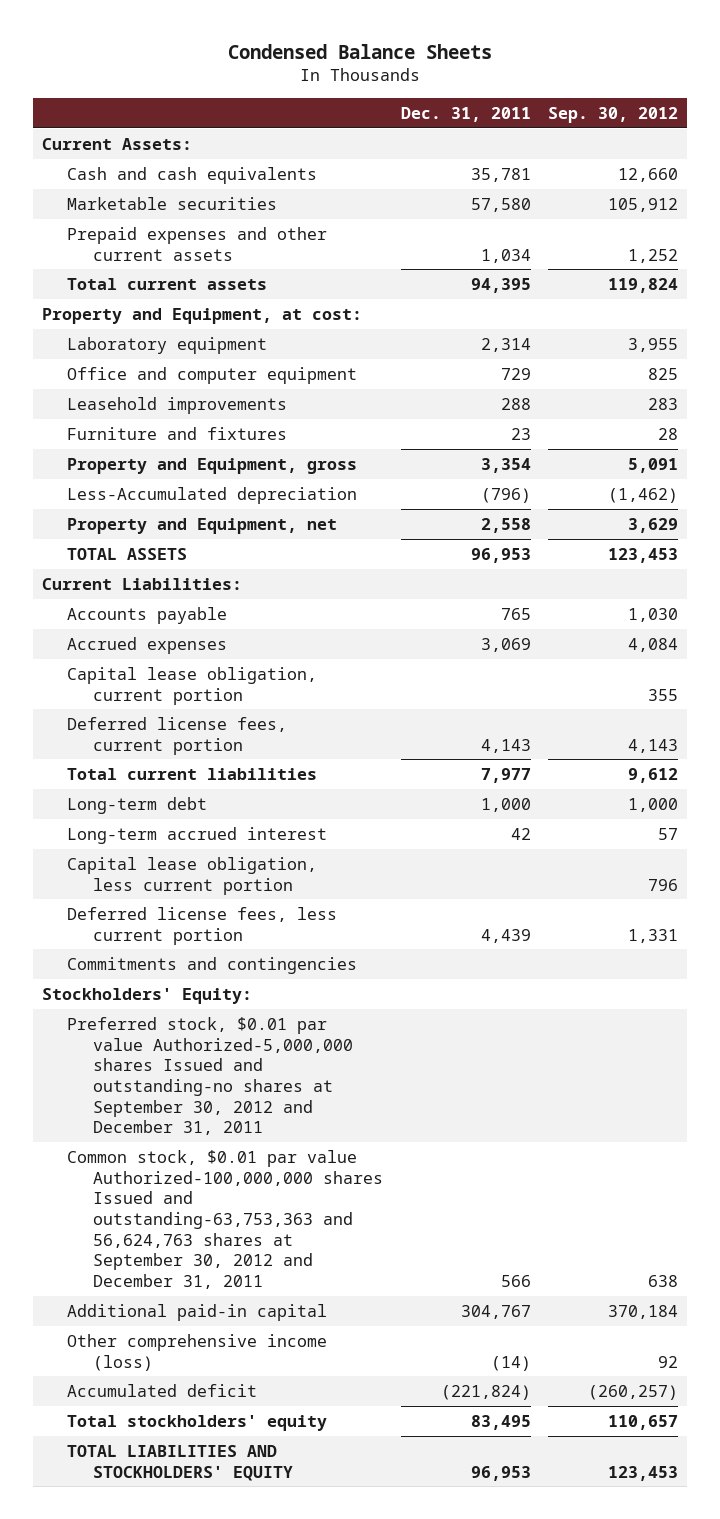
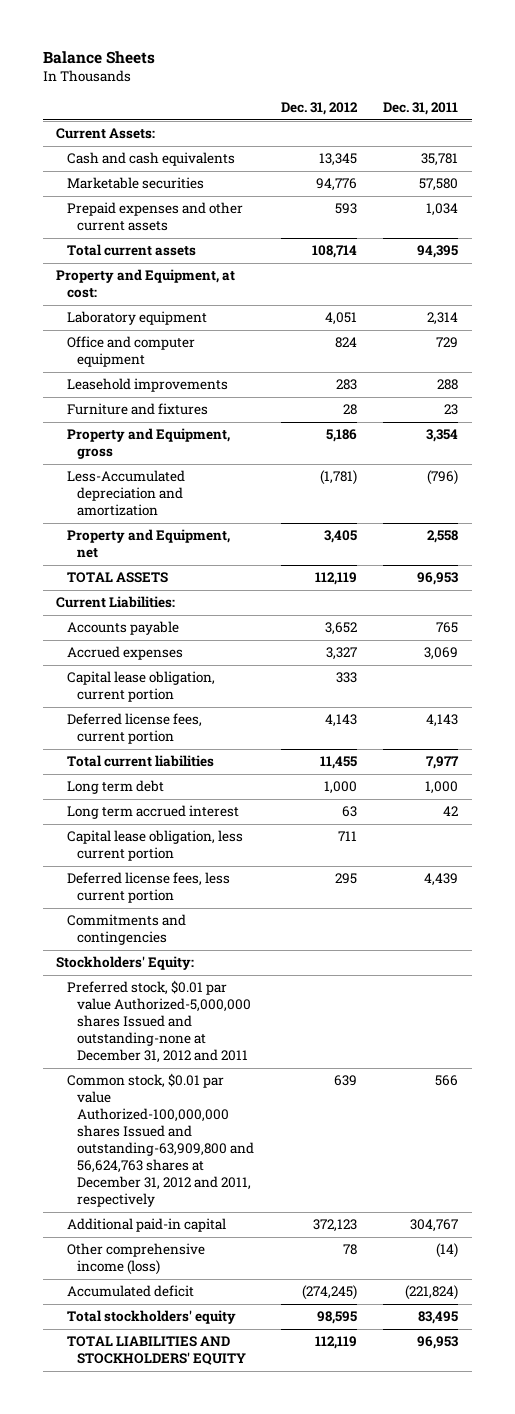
- Condensed Balance Sheets
+ Balance Sheets
- | Dec. 31, 2011 | Sep. 30, 2012
+ | Dec. 31, 2012 | Dec. 31, 2011
- Less-Accumulated depreciation | (796) | (1,462)
+ Less-Accumulated depreciation and amortization | (1,781) | (796)
- Long-term debt | 1,000 | 1,000
- Long-term accrued interest | 42 | 57
+ Long term debt | 1,000 | 1,000
+ Long term accrued interest | 63 | 42
- Preferred stock, $0.01 par value Authorized-5,000,000 shares Issued and outstanding-no shares at September 30, 2012 and December 31, 2011
- Common stock, $0.01 par value Authorized-100,000,000 shares Issued and outstanding-63,753,363 and 56,624,763 shares at September 30, 2012 and December 31, 2011 | 566 | 638
+ Preferred stock, $0.01 par value Authorized-5,000,000 shares Issued and outstanding-none at December 31, 2012 and 2011
+ Common stock, $0.01 par value Authorized-100,000,000 shares Issued and outstanding-63,909,800 and 56,624,763 shares at December 31, 2012 and 2011, respectively | 639 | 566

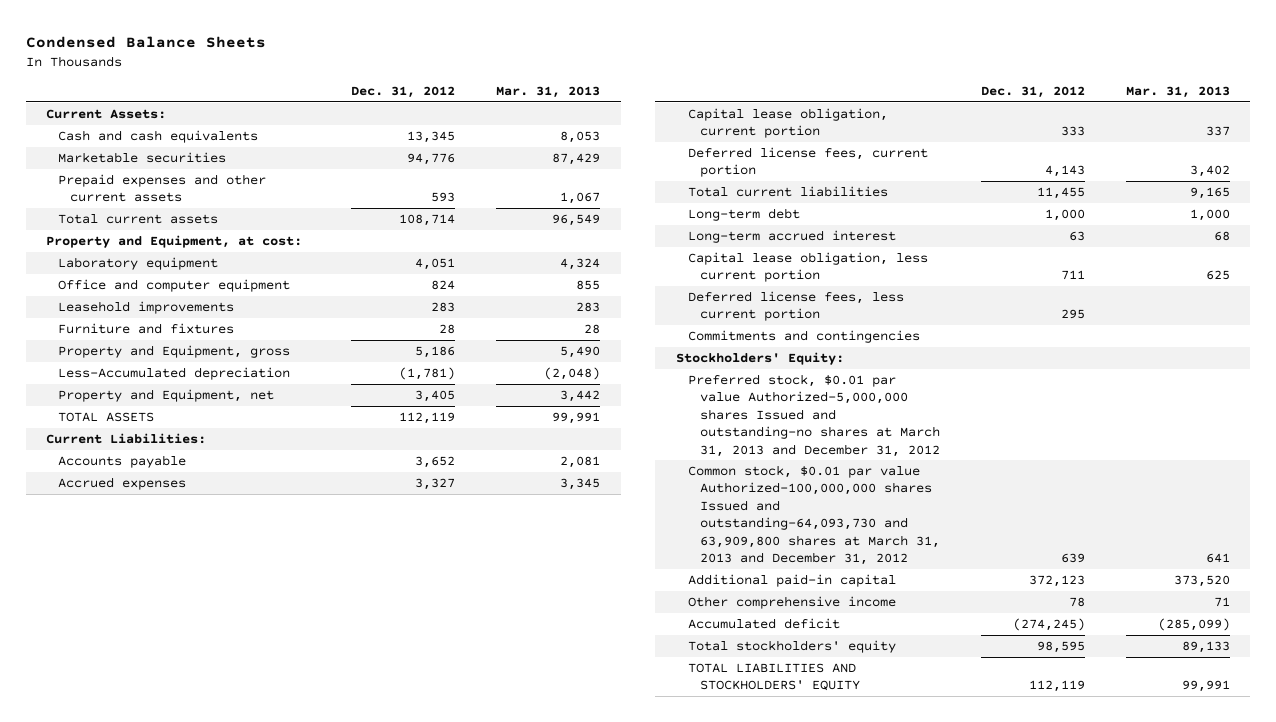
- Balance Sheets
+ Condensed Balance Sheets
- | Dec. 31, 2012 | Dec. 31, 2011
+ | Dec. 31, 2012 | Mar. 31, 2013
- Less-Accumulated depreciation and amortization | (1,781) | (796)
+ Less-Accumulated depreciation | (1,781) | (2,048)
- Long term debt | 1,000 | 1,000
- Long term accrued interest | 63 | 42
+ Long-term debt | 1,000 | 1,000
+ Long-term accrued interest | 63 | 68
- Preferred stock, $0.01 par value Authorized-5,000,000 shares Issued and outstanding-none at December 31, 2012 and 2011
- Common stock, $0.01 par value Authorized-100,000,000 shares Issued and outstanding-63,909,800 and 56,624,763 shares at December 31, 2012 and 2011, respectively | 639 | 566
+ Preferred stock, $0.01 par value Authorized-5,000,000 shares Issued and outstanding-no shares at March 31, 2013 and December 31, 2012
+ Common stock, $0.01 par value Authorized-100,000,000 shares Issued and outstanding-64,093,730 and 63,909,800 shares at March 31, 2013 and December 31, 2012 | 639 | 641
- Other comprehensive income (loss) | 78 | (14)
+ Other comprehensive income | 78 | 71

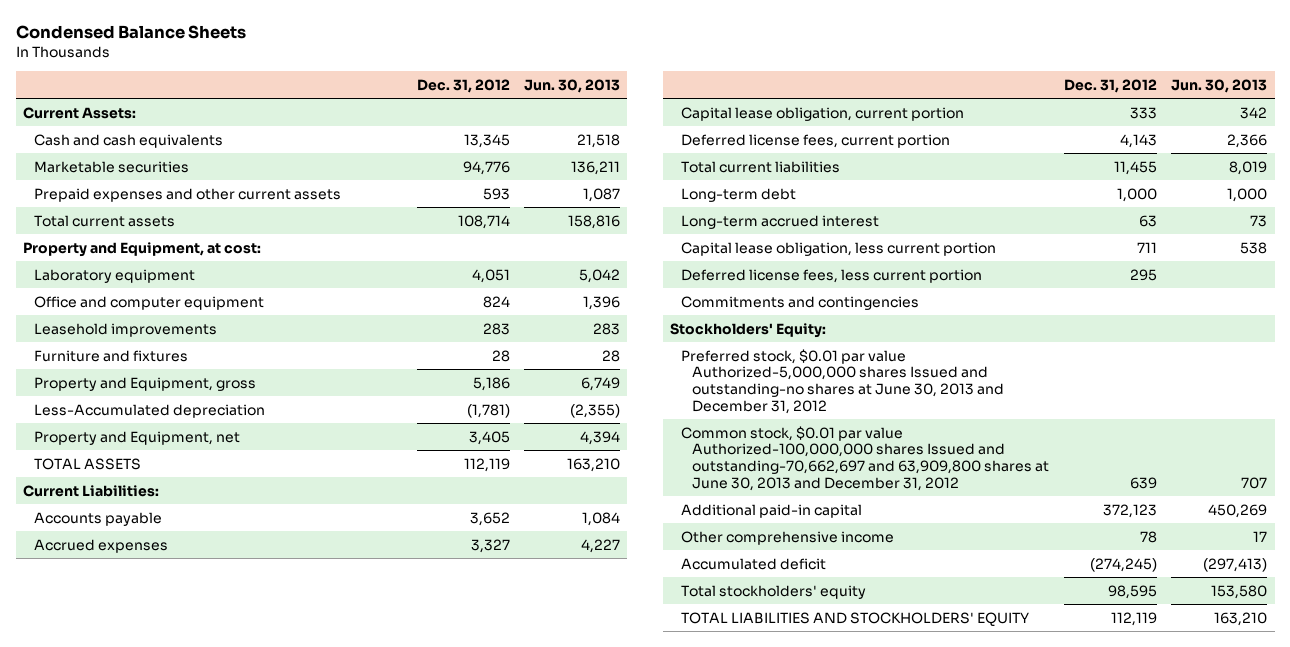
- | Dec. 31, 2012 | Mar. 31, 2013
+ | Dec. 31, 2012 | Jun. 30, 2013
- Preferred stock, $0.01 par value Authorized-5,000,000 shares Issued and outstanding-no shares at March 31, 2013 and December 31, 2012
- Common stock, $0.01 par value Authorized-100,000,000 shares Issued and outstanding-64,093,730 and 63,909,800 shares at March 31, 2013 and December 31, 2012 | 639 | 641
+ Preferred stock, $0.01 par value Authorized-5,000,000 shares Issued and outstanding-no shares at June 30, 2013 and December 31, 2012
+ Common stock, $0.01 par value Authorized-100,000,000 shares Issued and outstanding-70,662,697 and 63,909,800 shares at June 30, 2013 and December 31, 2012 | 639 | 707

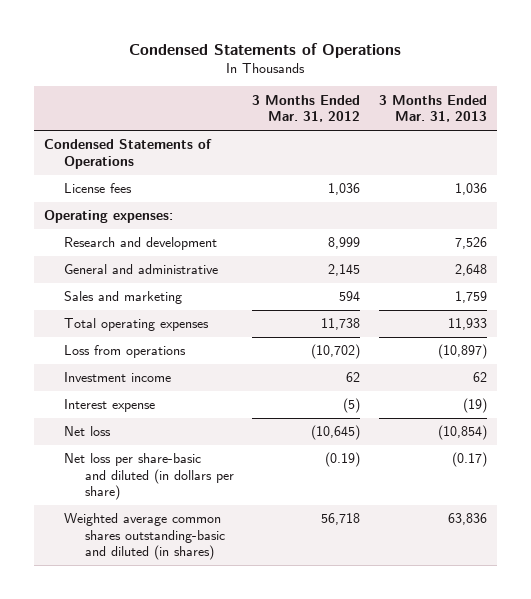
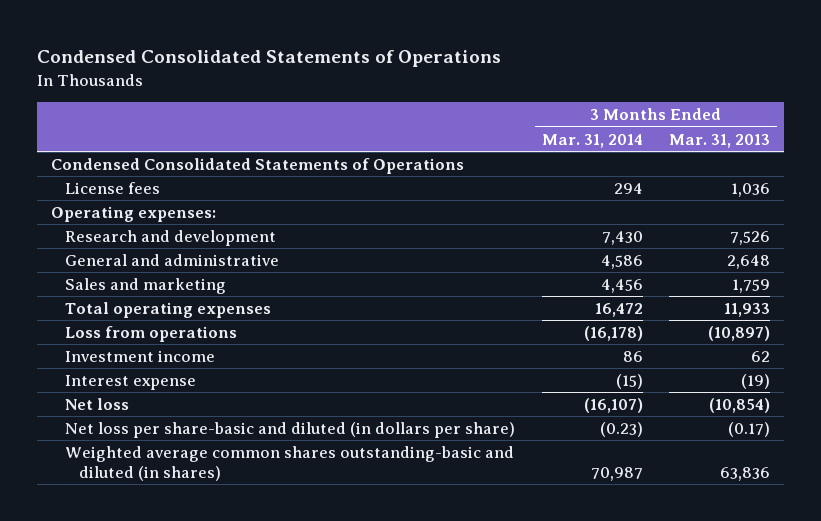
- Condensed Statements of Operations
+ Condensed Consolidated Statements of Operations
- | 3 Months Ended Mar. 31, 2012 | 3 Months Ended Mar. 31, 2013
+ | 3 Months Ended Mar. 31, 2014 | 3 Months Ended Mar. 31, 2013
- Condensed Statements of Operations
+ Condensed Consolidated Statements of Operations

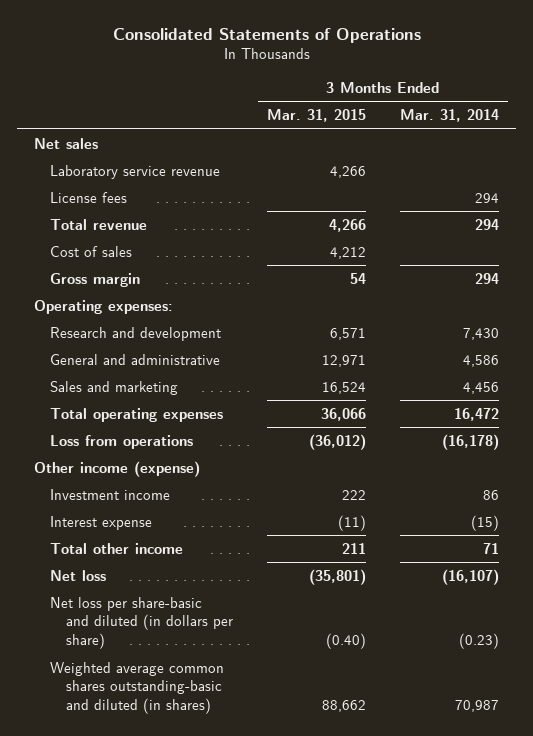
- Condensed Consolidated Statements of Operations
+ Consolidated Statements of Operations
- | 3 Months Ended Mar. 31, 2014 | 3 Months Ended Mar. 31, 2013
+ | 3 Months Ended Mar. 31, 2015 | 3 Months Ended Mar. 31, 2014
- Condensed Consolidated Statements of Operations
+ Net sales
+ Laboratory service revenue | 4,266 |
+ Total revenue | 4,266 | 294
+ Cost of sales | 4,212 |
+ Gross margin | 54 | 294
+ Other income (expense)
+ Total other income | 211 | 71

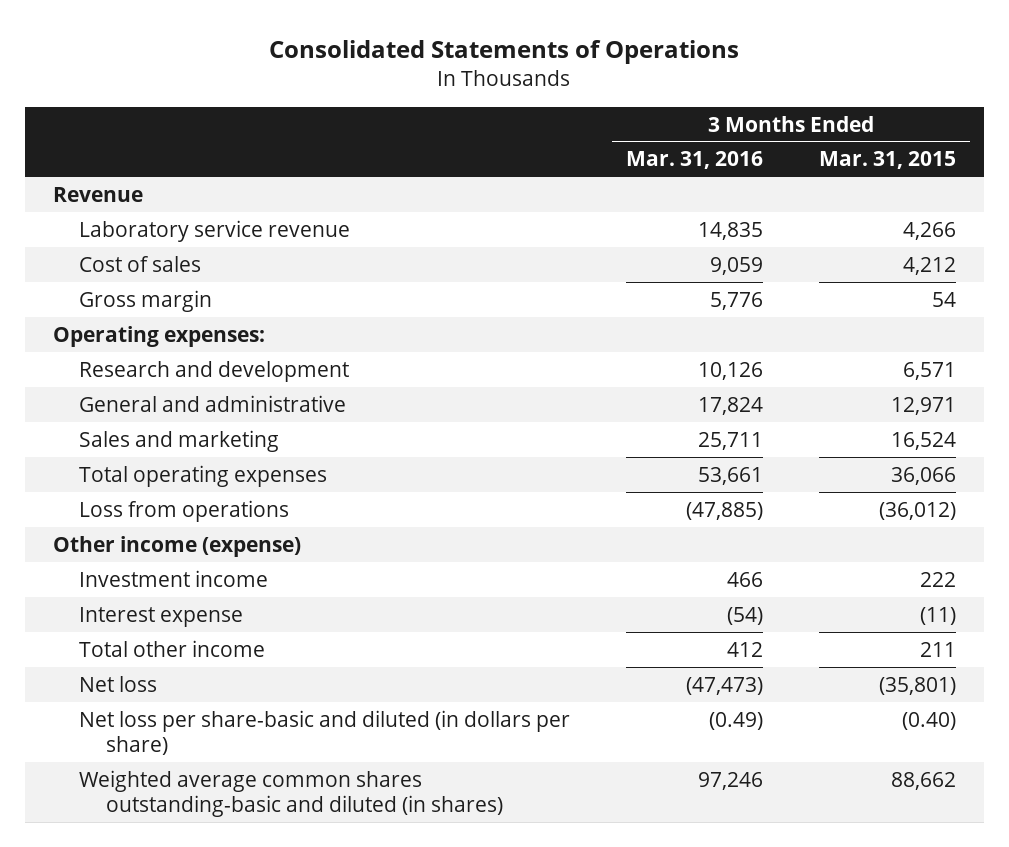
- | 3 Months Ended Mar. 31, 2015 | 3 Months Ended Mar. 31, 2014
+ | 3 Months Ended Mar. 31, 2016 | 3 Months Ended Mar. 31, 2015
- Net sales
+ Revenue
- License fees | | 294
- Total revenue | 4,266 | 294

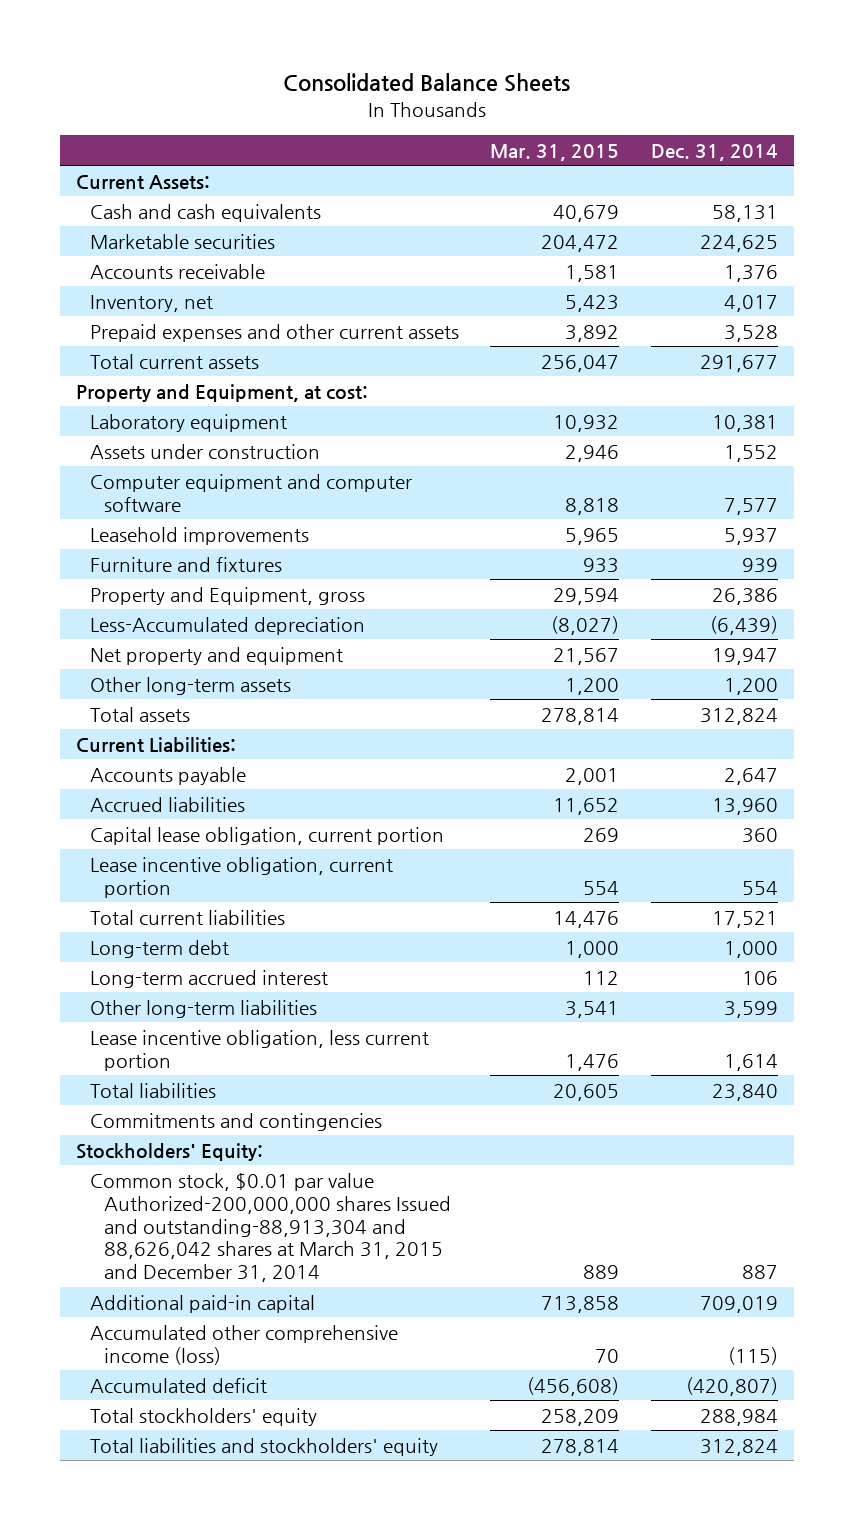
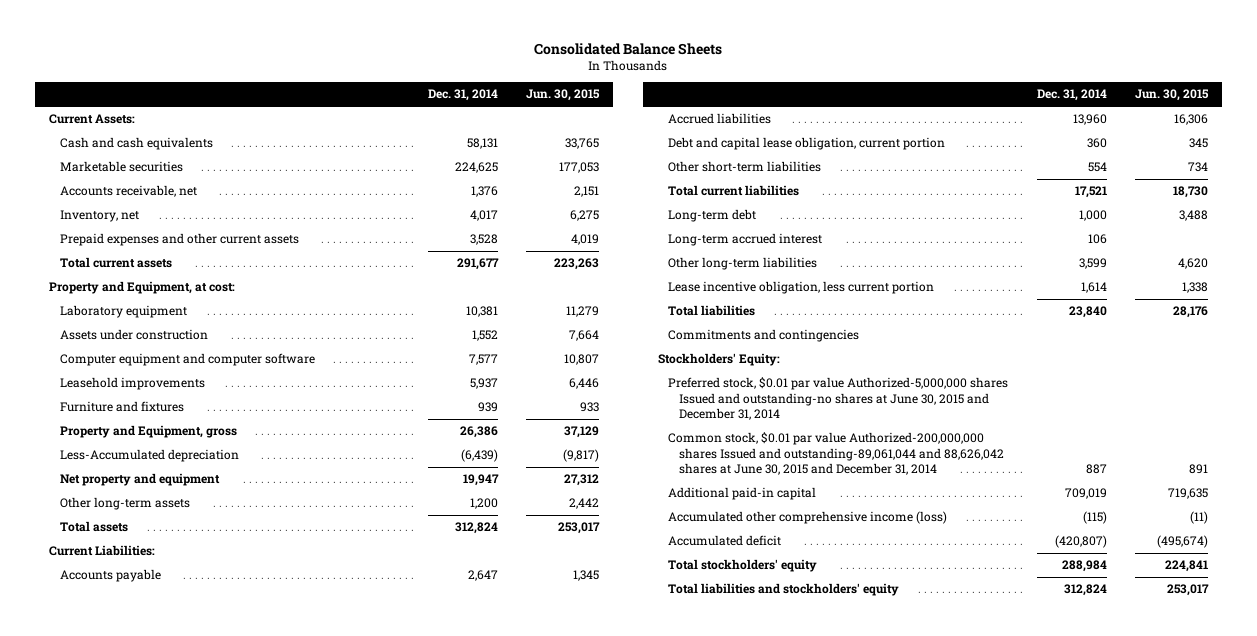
- | Mar. 31, 2015 | Dec. 31, 2014
+ | Dec. 31, 2014 | Jun. 30, 2015
- Accounts receivable | 1,581 | 1,376
+ Accounts receivable, net | 1,376 | 2,151
- Capital lease obligation, current portion | 269 | 360
- Lease incentive obligation, current portion | 554 | 554
+ Debt and capital lease obligation, current portion | 360 | 345
+ Other short-term liabilities | 554 | 734
- Common stock, $0.01 par value Authorized-200,000,000 shares Issued and outstanding-88,913,304 and 88,626,042 shares at March 31, 2015 and December 31, 2014 | 889 | 887
+ Preferred stock, $0.01 par value Authorized-5,000,000 shares Issued and outstanding-no shares at June 30, 2015 and December 31, 2014
+ Common stock, $0.01 par value Authorized-200,000,000 shares Issued and outstanding-89,061,044 and 88,626,042 shares at June 30, 2015 and December 31, 2014 | 887 | 891

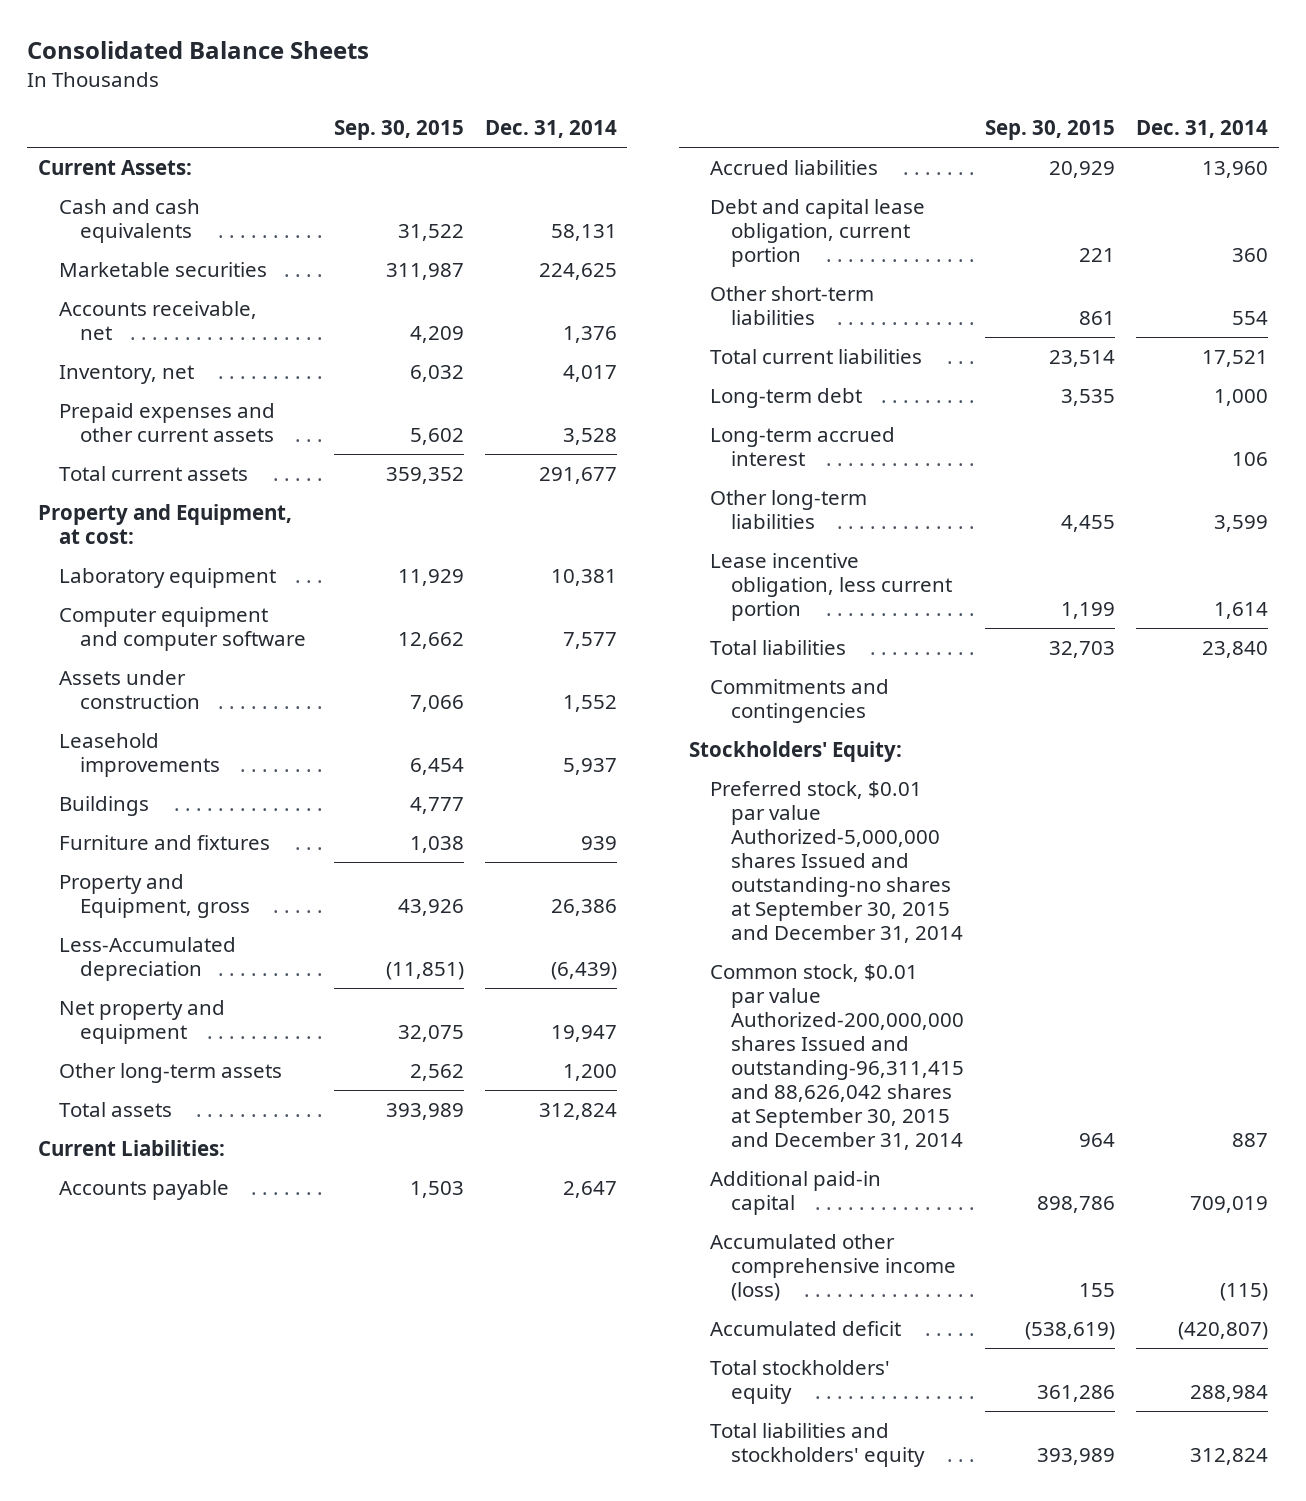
- | Dec. 31, 2014 | Jun. 30, 2015
+ | Sep. 30, 2015 | Dec. 31, 2014
moved down: Assets under construction | 7,066 | 1,552
+ Buildings | 4,777 |
- Preferred stock, $0.01 par value Authorized-5,000,000 shares Issued and outstanding-no shares at June 30, 2015 and December 31, 2014
- Common stock, $0.01 par value Authorized-200,000,000 shares Issued and outstanding-89,061,044 and 88,626,042 shares at June 30, 2015 and December 31, 2014 | 887 | 891
+ Preferred stock, $0.01 par value Authorized-5,000,000 shares Issued and outstanding-no shares at September 30, 2015 and December 31, 2014
+ Common stock, $0.01 par value Authorized-200,000,000 shares Issued and outstanding-96,311,415 and 88,626,042 shares at September 30, 2015 and December 31, 2014 | 964 | 887

